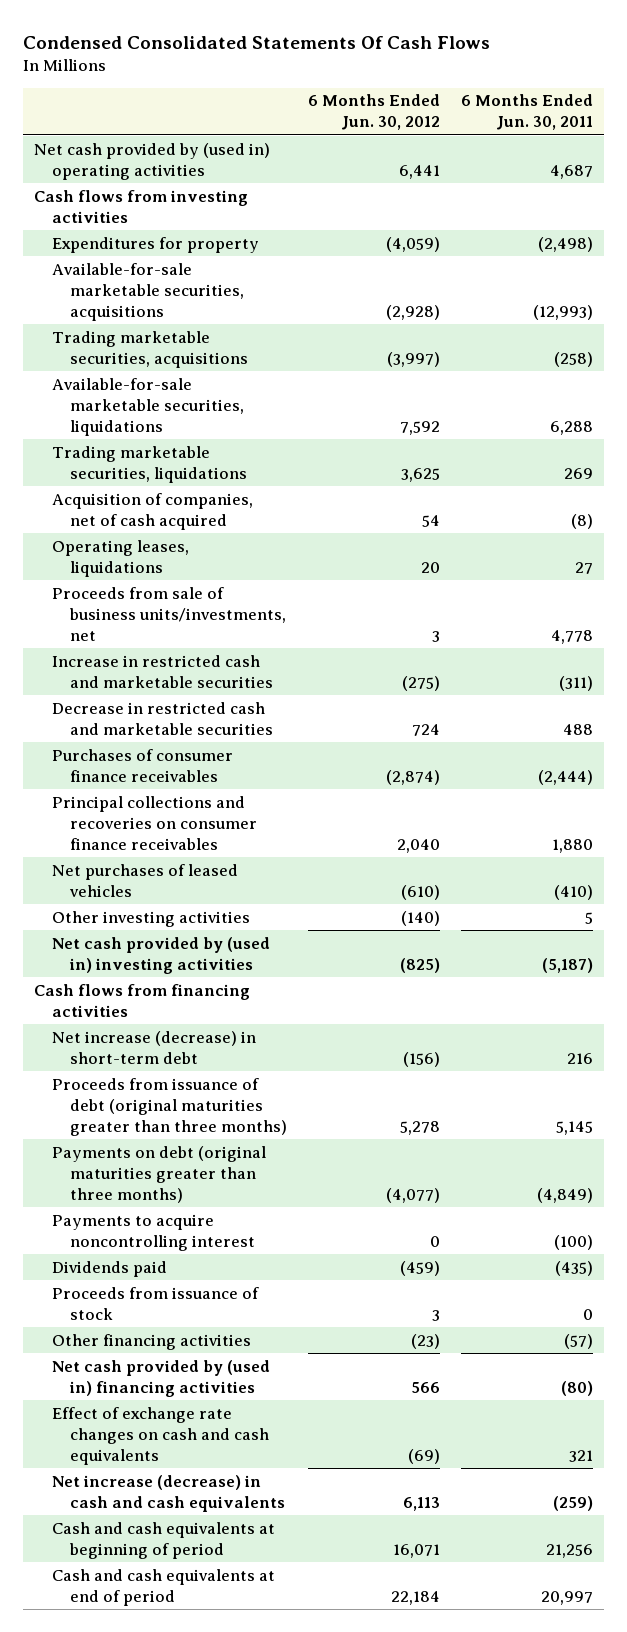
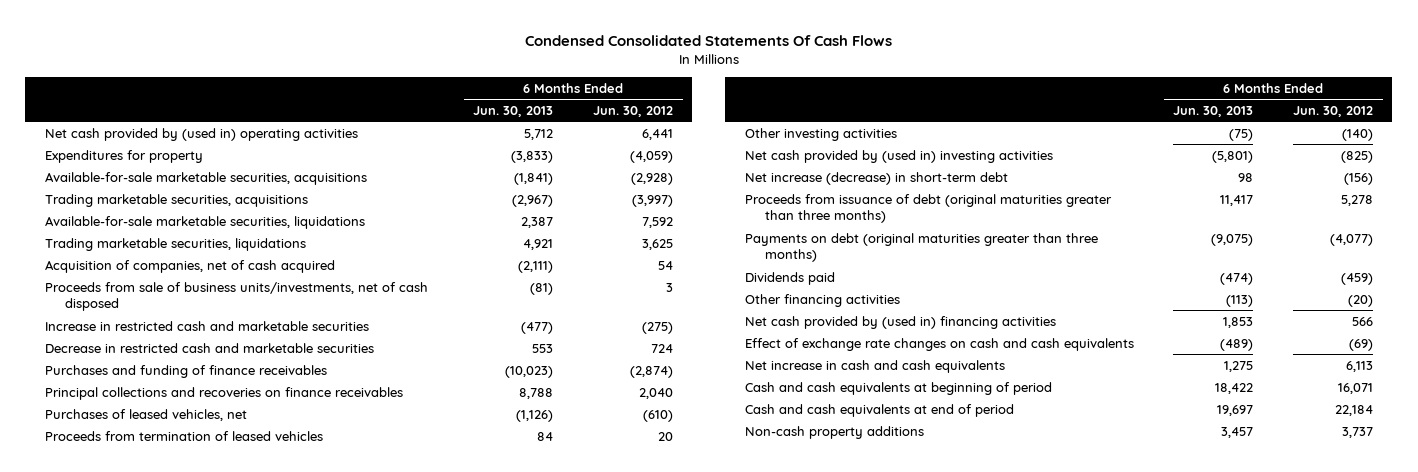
- | 6 Months Ended Jun. 30, 2012 | 6 Months Ended Jun. 30, 2011
+ | 6 Months Ended Jun. 30, 2013 | 6 Months Ended Jun. 30, 2012
- Cash flows from investing activities
- Operating leases, liquidations | 20 | 27
- Proceeds from sale of business units/investments, net | 3 | 4,778
+ Proceeds from sale of business units/investments, net of cash disposed | (81) | 3
- Purchases of consumer finance receivables | (2,874) | (2,444)
- Principal collections and recoveries on consumer finance receivables | 2,040 | 1,880
- Net purchases of leased vehicles | (610) | (410)
+ Purchases and funding of finance receivables | (10,023) | (2,874)
+ Principal collections and recoveries on finance receivables | 8,788 | 2,040
+ Purchases of leased vehicles, net | (1,126) | (610)
+ Proceeds from termination of leased vehicles | 84 | 20
- Cash flows from financing activities
- Payments to acquire noncontrolling interest | 0 | (100)
- Proceeds from issuance of stock | 3 | 0
- Other financing activities | (23) | (57)
+ Other financing activities | (113) | (20)
- Net increase (decrease) in cash and cash equivalents | 6,113 | (259)
+ Net increase in cash and cash equivalents | 1,275 | 6,113
+ Non-cash property additions | 3,457 | 3,737

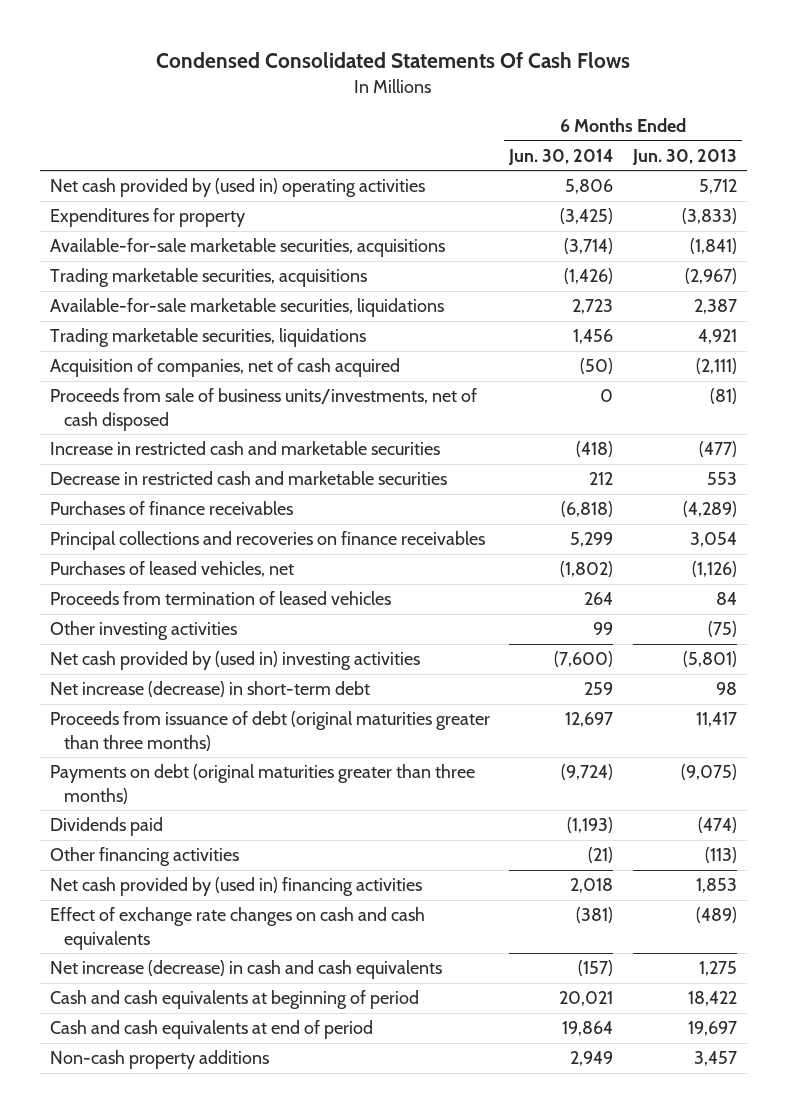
- | 6 Months Ended Jun. 30, 2013 | 6 Months Ended Jun. 30, 2012
+ | 6 Months Ended Jun. 30, 2014 | 6 Months Ended Jun. 30, 2013
- Purchases and funding of finance receivables | (10,023) | (2,874)
- Principal collections and recoveries on finance receivables | 8,788 | 2,040
+ Purchases of finance receivables | (6,818) | (4,289)
+ Principal collections and recoveries on finance receivables | 5,299 | 3,054
- Net increase in cash and cash equivalents | 1,275 | 6,113
+ Net increase (decrease) in cash and cash equivalents | (157) | 1,275

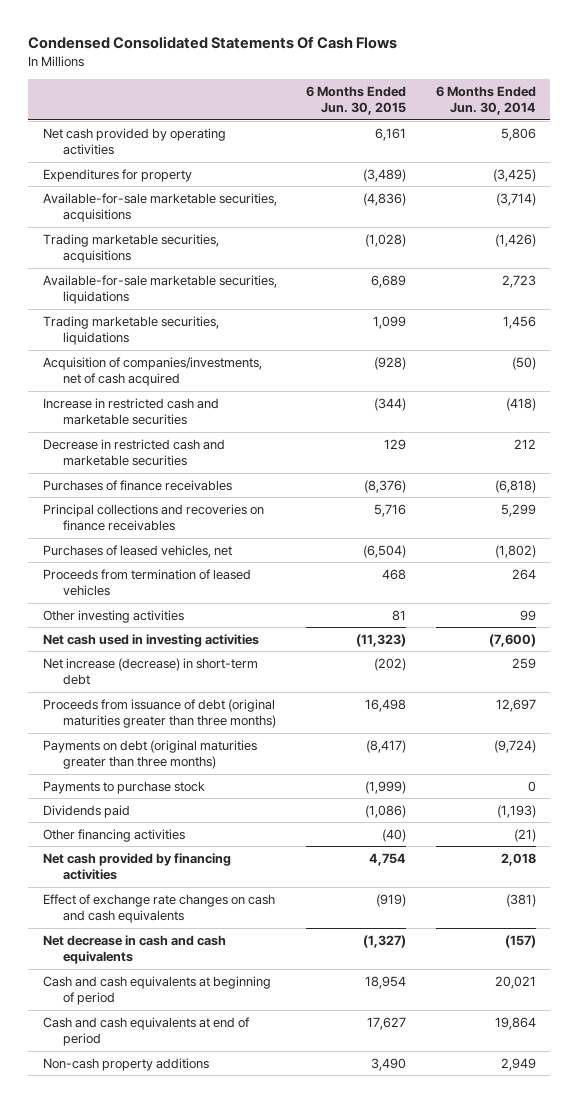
- | 6 Months Ended Jun. 30, 2014 | 6 Months Ended Jun. 30, 2013
+ | 6 Months Ended Jun. 30, 2015 | 6 Months Ended Jun. 30, 2014
- Net cash provided by (used in) operating activities | 5,806 | 5,712
+ Net cash provided by operating activities | 6,161 | 5,806
- Acquisition of companies, net of cash acquired | (50) | (2,111)
- Proceeds from sale of business units/investments, net of cash disposed | 0 | (81)
+ Acquisition of companies/investments, net of cash acquired | (928) | (50)
- Net cash provided by (used in) investing activities | (7,600) | (5,801)
+ Net cash used in investing activities | (11,323) | (7,600)
+ Payments to purchase stock | (1,999) | 0
- Net cash provided by (used in) financing activities | 2,018 | 1,853
+ Net cash provided by financing activities | 4,754 | 2,018
- Net increase (decrease) in cash and cash equivalents | (157) | 1,275
+ Net decrease in cash and cash equivalents | (1,327) | (157)

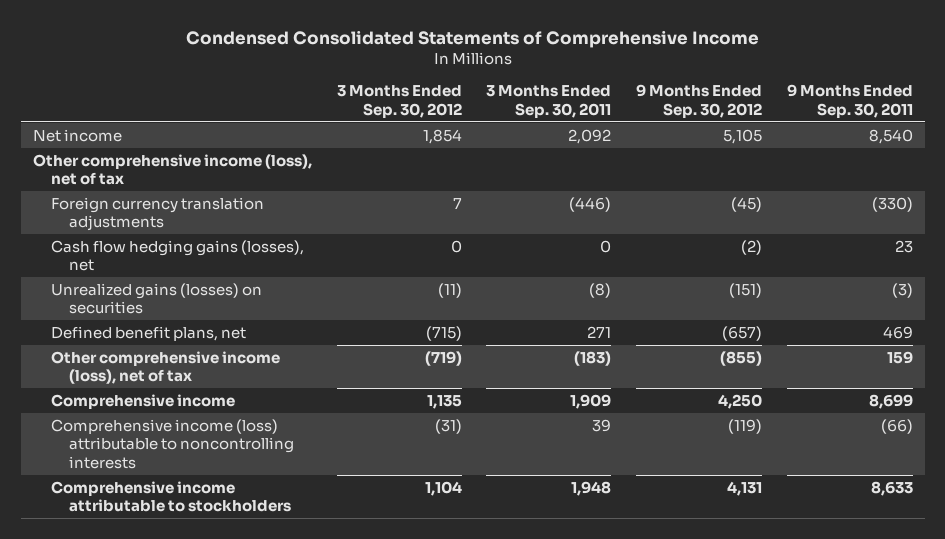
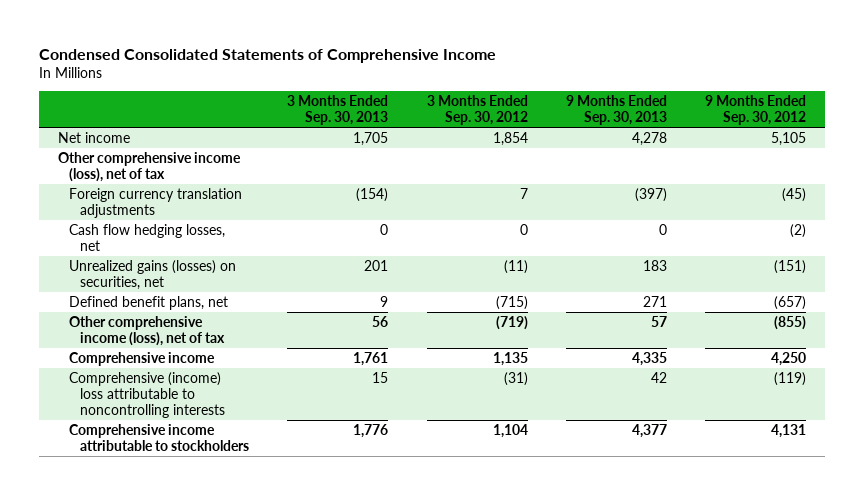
- | 3 Months Ended Sep. 30, 2012 | 3 Months Ended Sep. 30, 2011 | 9 Months Ended Sep. 30, 2012 | 9 Months Ended Sep. 30, 2011
+ | 3 Months Ended Sep. 30, 2013 | 3 Months Ended Sep. 30, 2012 | 9 Months Ended Sep. 30, 2013 | 9 Months Ended Sep. 30, 2012
- Cash flow hedging gains (losses), net | 0 | 0 | (2) | 23
- Unrealized gains (losses) on securities | (11) | (8) | (151) | (3)
+ Cash flow hedging losses, net | 0 | 0 | 0 | (2)
+ Unrealized gains (losses) on securities, net | 201 | (11) | 183 | (151)
- Comprehensive income (loss) attributable to noncontrolling interests | (31) | 39 | (119) | (66)
+ Comprehensive (income) loss attributable to noncontrolling interests | 15 | (31) | 42 | (119)

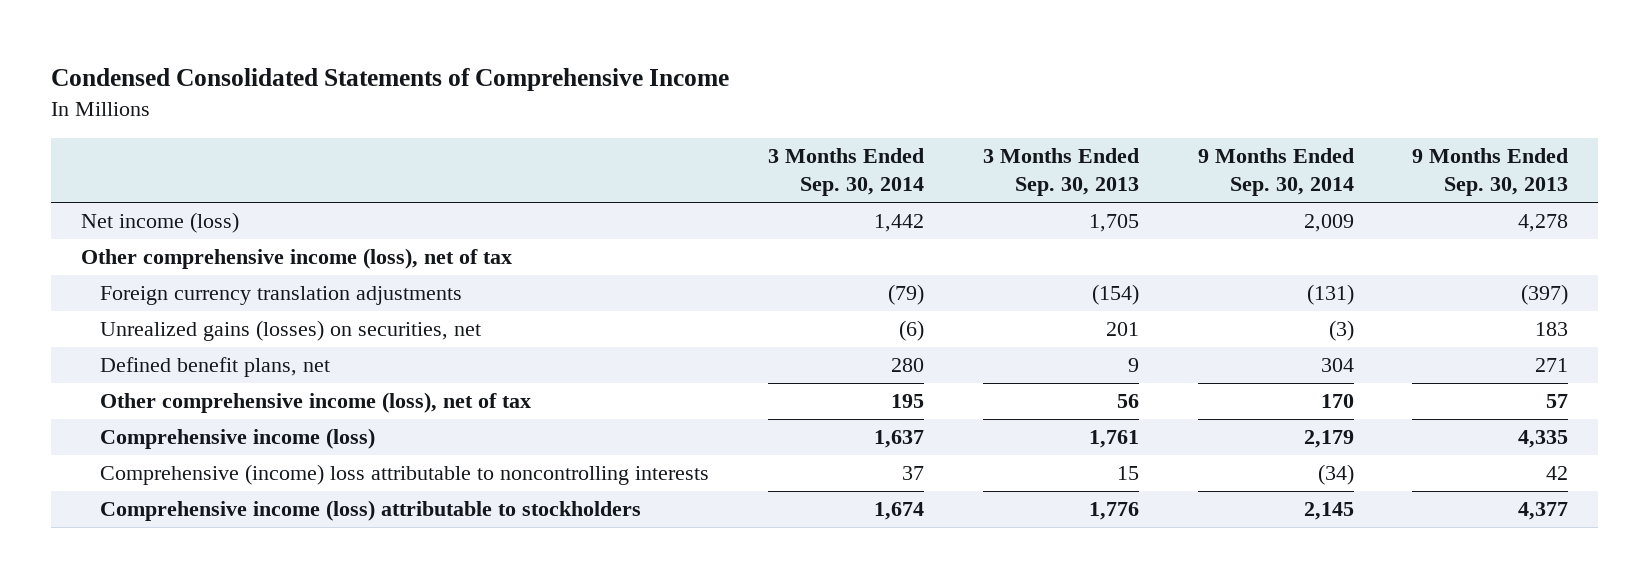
- | 3 Months Ended Sep. 30, 2013 | 3 Months Ended Sep. 30, 2012 | 9 Months Ended Sep. 30, 2013 | 9 Months Ended Sep. 30, 2012
+ | 3 Months Ended Sep. 30, 2014 | 3 Months Ended Sep. 30, 2013 | 9 Months Ended Sep. 30, 2014 | 9 Months Ended Sep. 30, 2013
- Net income | 1,705 | 1,854 | 4,278 | 5,105
+ Net income (loss) | 1,442 | 1,705 | 2,009 | 4,278
- Cash flow hedging losses, net | 0 | 0 | 0 | (2)
- Comprehensive income | 1,761 | 1,135 | 4,335 | 4,250
+ Comprehensive income (loss) | 1,637 | 1,761 | 2,179 | 4,335
- Comprehensive income attributable to stockholders | 1,776 | 1,104 | 4,377 | 4,131
+ Comprehensive income (loss) attributable to stockholders | 1,674 | 1,776 | 2,145 | 4,377

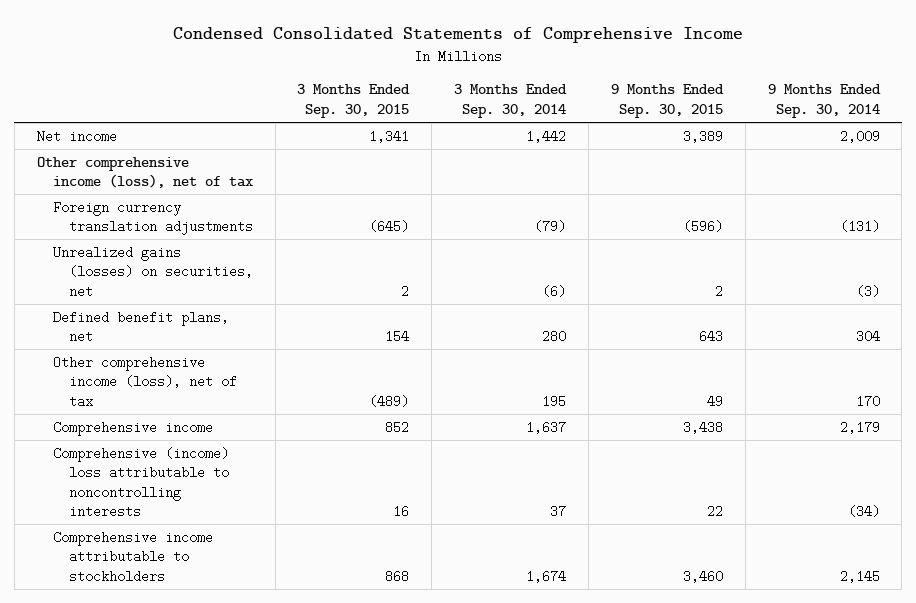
- | 3 Months Ended Sep. 30, 2014 | 3 Months Ended Sep. 30, 2013 | 9 Months Ended Sep. 30, 2014 | 9 Months Ended Sep. 30, 2013
+ | 3 Months Ended Sep. 30, 2015 | 3 Months Ended Sep. 30, 2014 | 9 Months Ended Sep. 30, 2015 | 9 Months Ended Sep. 30, 2014
- Net income (loss) | 1,442 | 1,705 | 2,009 | 4,278
+ Net income | 1,341 | 1,442 | 3,389 | 2,009
- Comprehensive income (loss) | 1,637 | 1,761 | 2,179 | 4,335
+ Comprehensive income | 852 | 1,637 | 3,438 | 2,179
- Comprehensive income (loss) attributable to stockholders | 1,674 | 1,776 | 2,145 | 4,377
+ Comprehensive income attributable to stockholders | 868 | 1,674 | 3,460 | 2,145

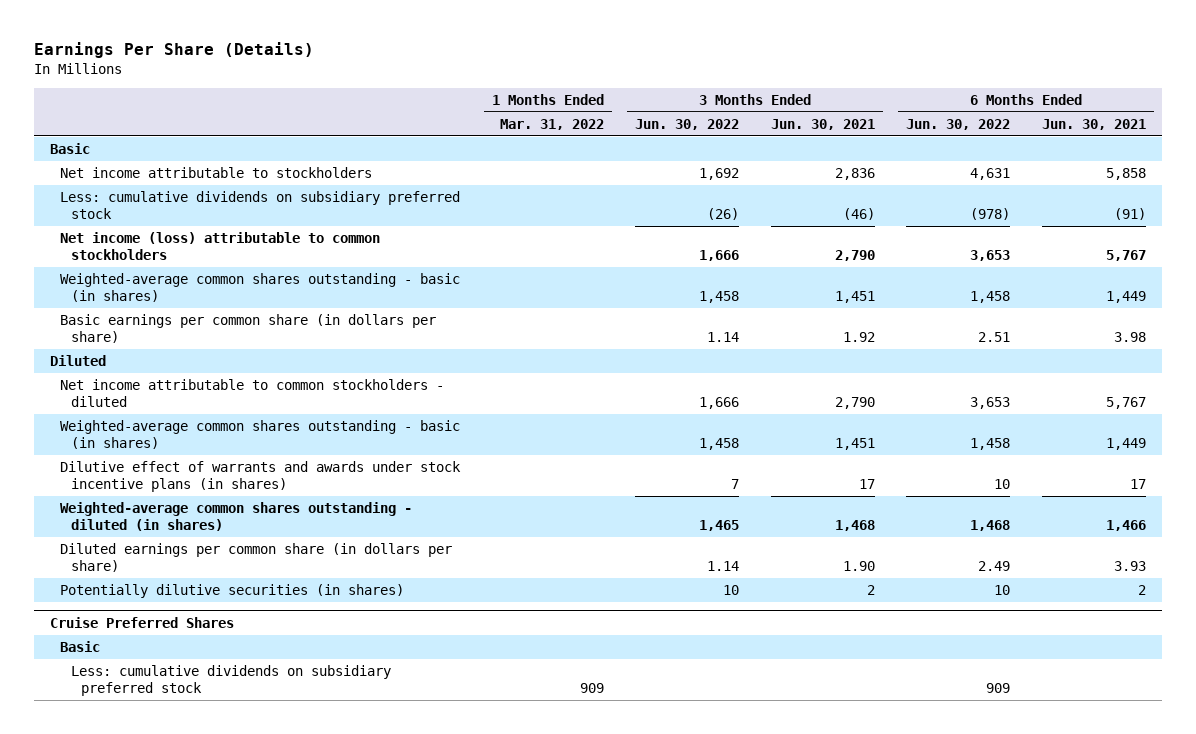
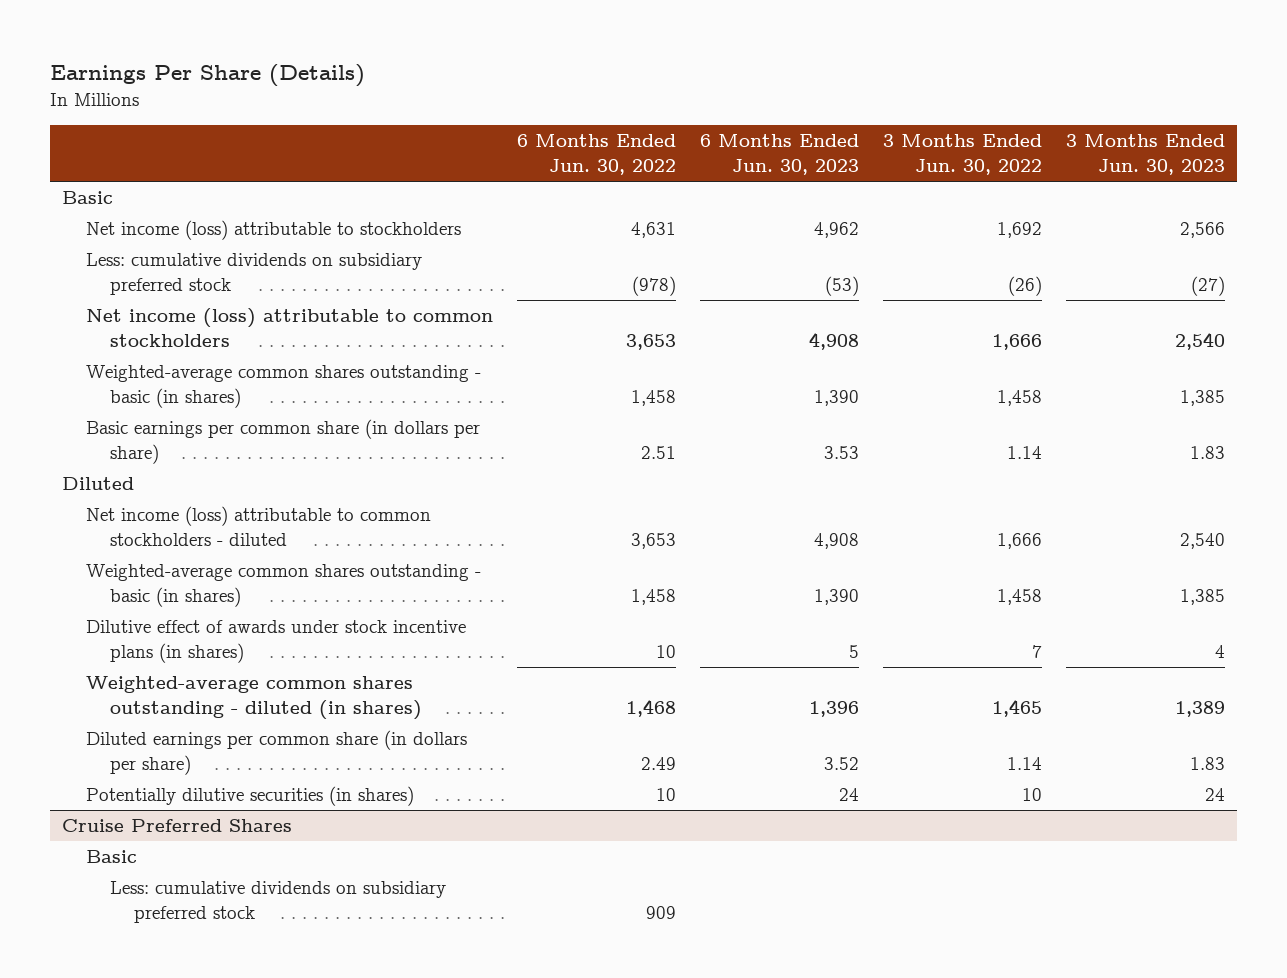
- | 1 Months Ended Mar. 31, 2022 | 3 Months Ended Jun. 30, 2022 | 3 Months Ended Jun. 30, 2021 | 6 Months Ended Jun. 30, 2022 | 6 Months Ended Jun. 30, 2021
+ | 6 Months Ended Jun. 30, 2022 | 6 Months Ended Jun. 30, 2023 | 3 Months Ended Jun. 30, 2022 | 3 Months Ended Jun. 30, 2023
- Net income attributable to stockholders | | 1,692 | 2,836 | 4,631 | 5,858
+ Net income (loss) attributable to stockholders | 4,631 | 4,962 | 1,692 | 2,566
- Net income attributable to common stockholders - diluted | | 1,666 | 2,790 | 3,653 | 5,767
+ Net income (loss) attributable to common stockholders - diluted | 3,653 | 4,908 | 1,666 | 2,540
- Dilutive effect of warrants and awards under stock incentive plans (in shares) | | 7 | 17 | 10 | 17
+ Dilutive effect of awards under stock incentive plans (in shares) | 10 | 5 | 7 | 4

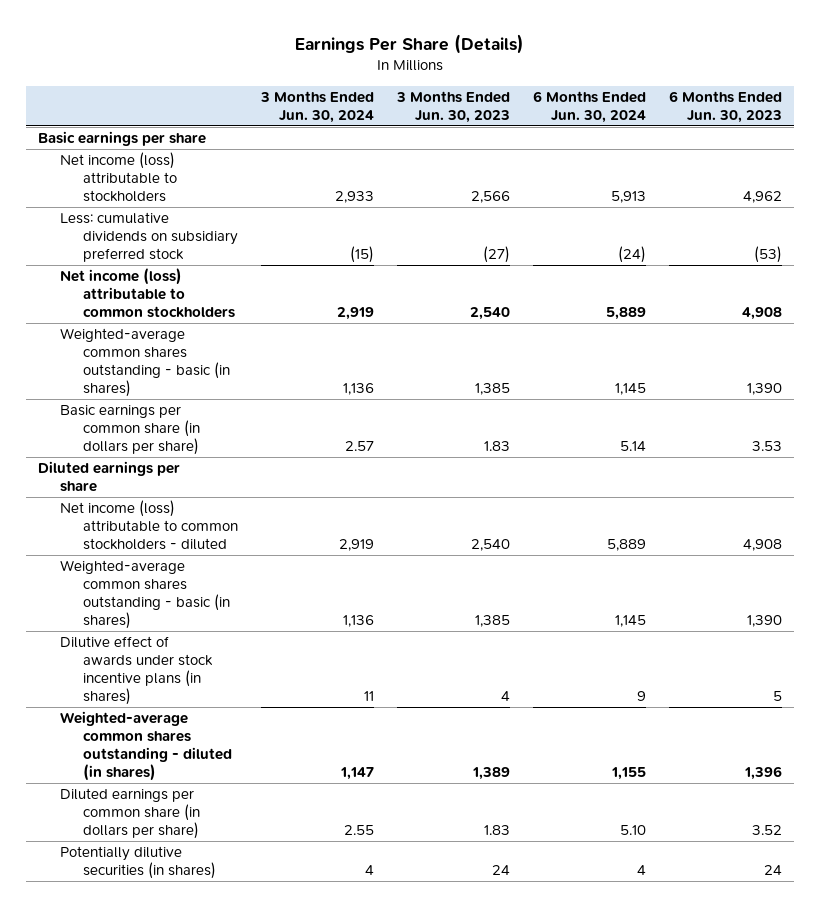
- | 6 Months Ended Jun. 30, 2022 | 6 Months Ended Jun. 30, 2023 | 3 Months Ended Jun. 30, 2022 | 3 Months Ended Jun. 30, 2023
+ | 3 Months Ended Jun. 30, 2024 | 3 Months Ended Jun. 30, 2023 | 6 Months Ended Jun. 30, 2024 | 6 Months Ended Jun. 30, 2023
- Basic
+ Basic earnings per share
- Diluted
+ Diluted earnings per share
- Cruise Preferred Shares
- Basic
- Less: cumulative dividends on subsidiary preferred stock | 909 | | |

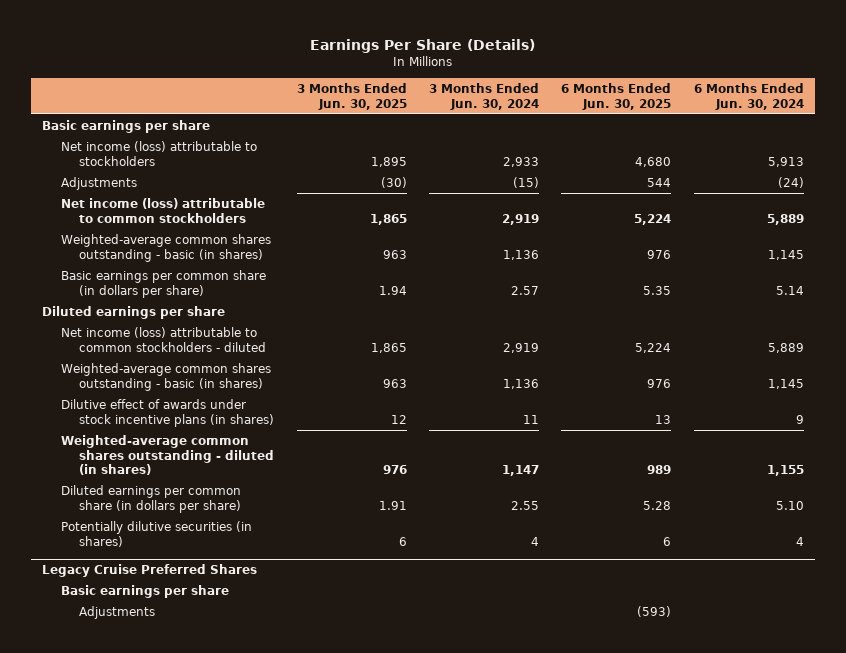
- | 3 Months Ended Jun. 30, 2024 | 3 Months Ended Jun. 30, 2023 | 6 Months Ended Jun. 30, 2024 | 6 Months Ended Jun. 30, 2023
+ | 3 Months Ended Jun. 30, 2025 | 3 Months Ended Jun. 30, 2024 | 6 Months Ended Jun. 30, 2025 | 6 Months Ended Jun. 30, 2024
- Less: cumulative dividends on subsidiary preferred stock | (15) | (27) | (24) | (53)
+ Adjustments | (30) | (15) | 544 | (24)
+ Legacy Cruise Preferred Shares
+ Basic earnings per share
+ Adjustments | | | (593) |

